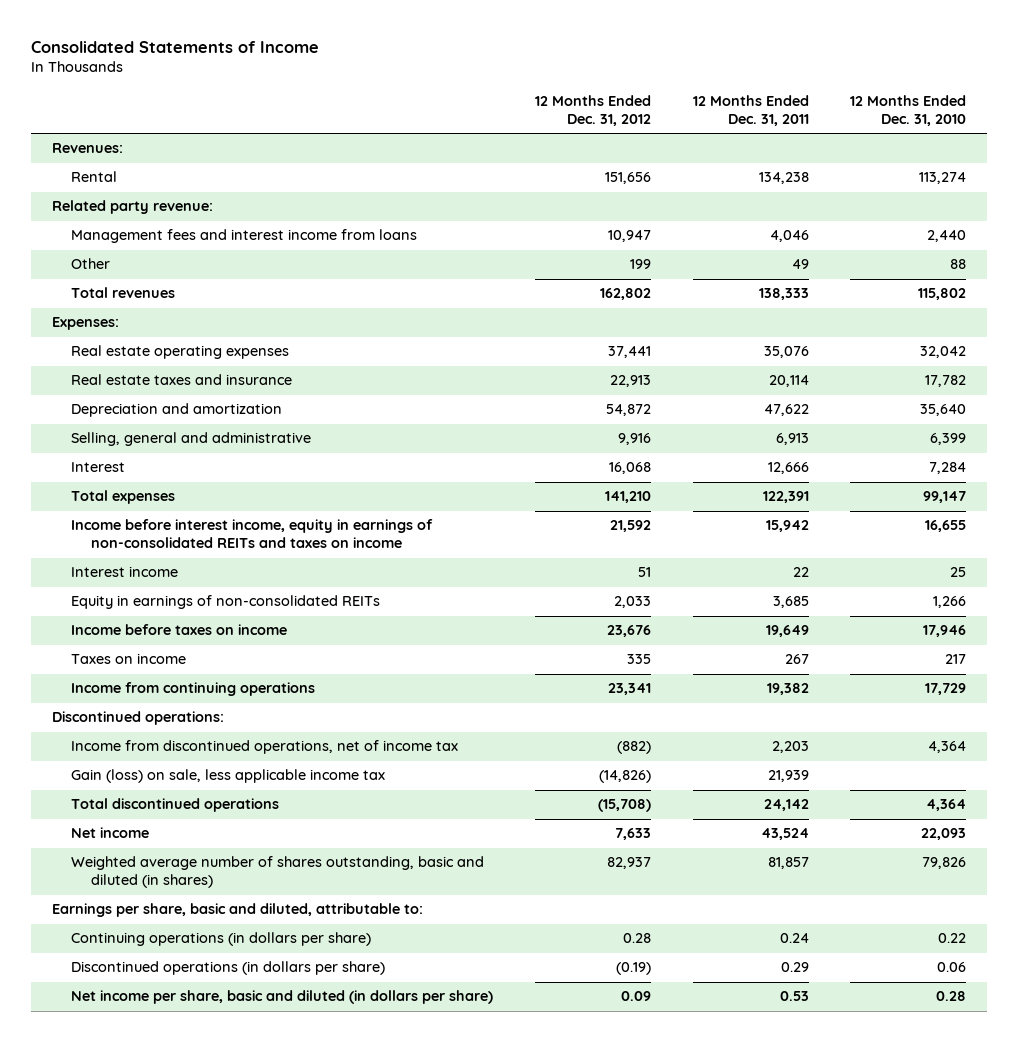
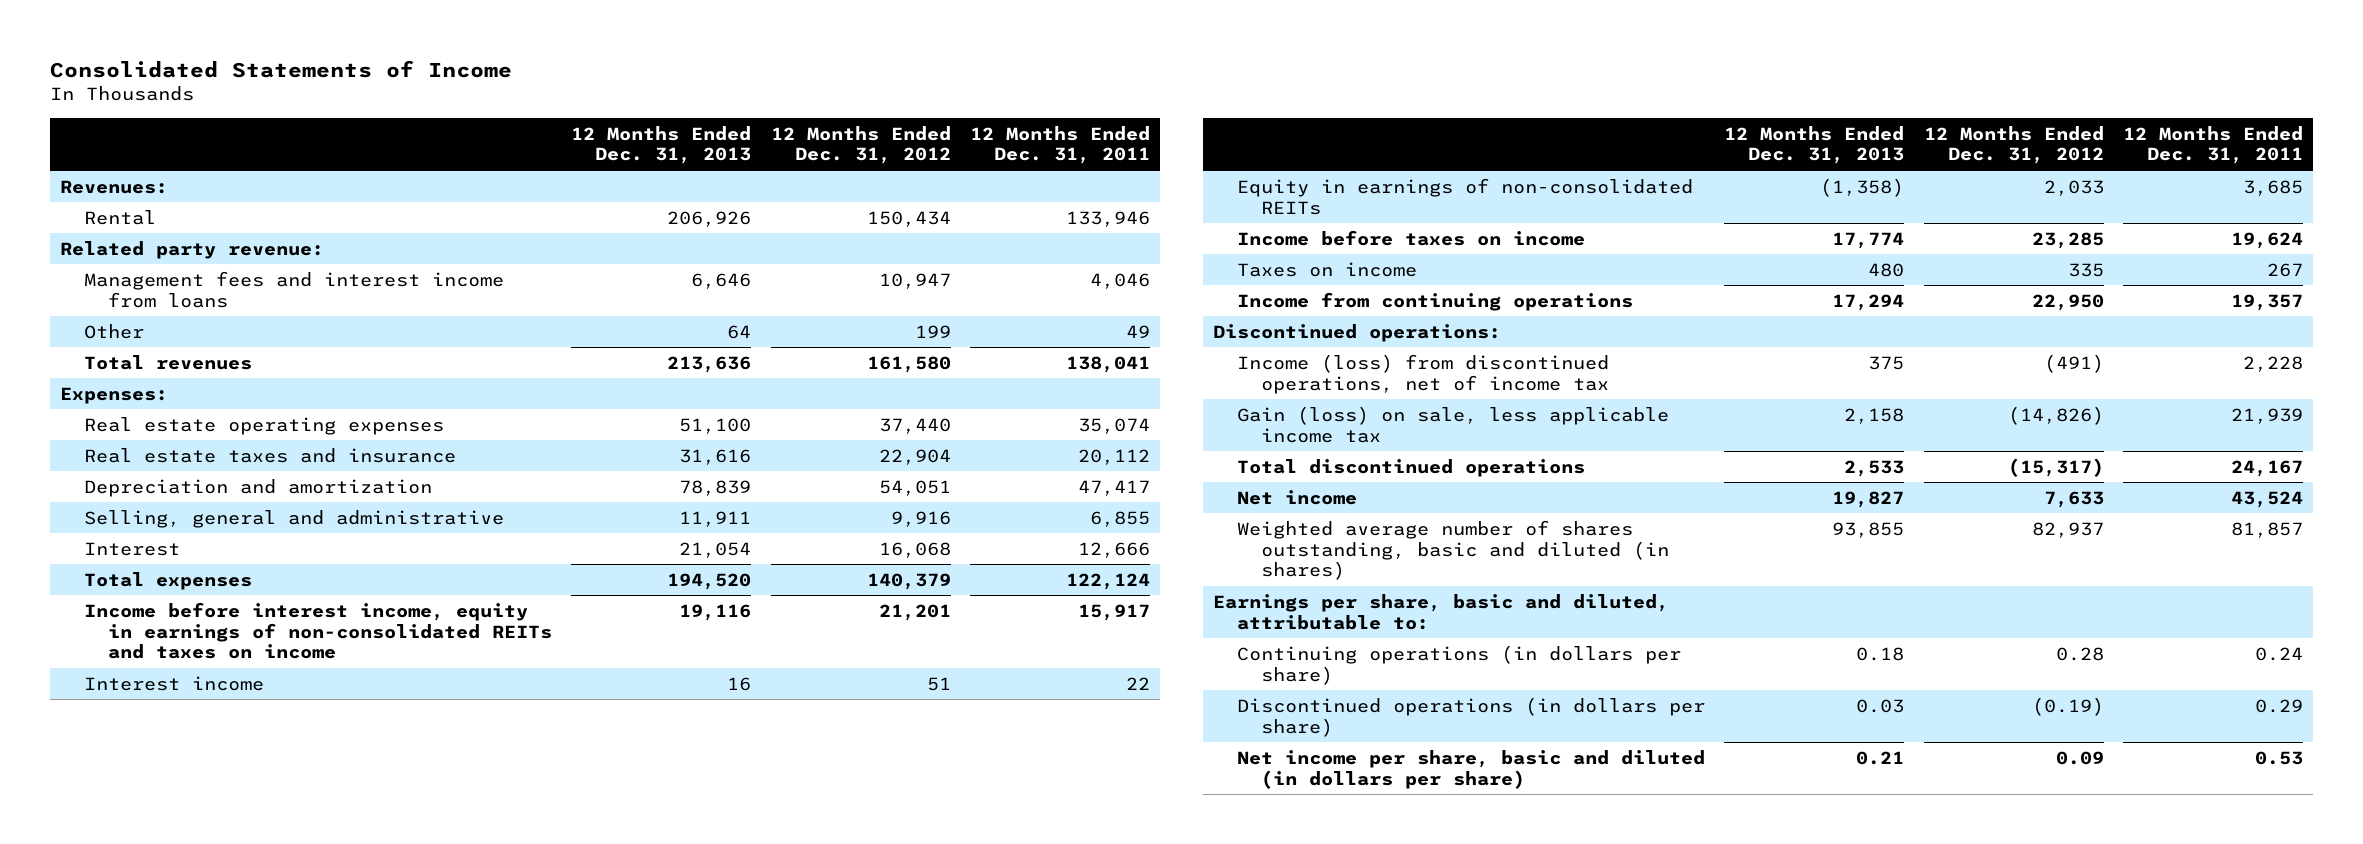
- | 12 Months Ended Dec. 31, 2012 | 12 Months Ended Dec. 31, 2011 | 12 Months Ended Dec. 31, 2010
+ | 12 Months Ended Dec. 31, 2013 | 12 Months Ended Dec. 31, 2012 | 12 Months Ended Dec. 31, 2011
- Rental | 151,656 | 134,238 | 113,274
+ Rental | 206,926 | 150,434 | 133,946
- Total revenues | 162,802 | 138,333 | 115,802
+ Total revenues | 213,636 | 161,580 | 138,041
- Real estate operating expenses | 37,441 | 35,076 | 32,042
- Real estate taxes and insurance | 22,913 | 20,114 | 17,782
- Depreciation and amortization | 54,872 | 47,622 | 35,640
- Selling, general and administrative | 9,916 | 6,913 | 6,399
+ Real estate operating expenses | 51,100 | 37,440 | 35,074
+ Real estate taxes and insurance | 31,616 | 22,904 | 20,112
+ Depreciation and amortization | 78,839 | 54,051 | 47,417
+ Selling, general and administrative | 11,911 | 9,916 | 6,855
- Total expenses | 141,210 | 122,391 | 99,147
- Income before interest income, equity in earnings of non-consolidated REITs and taxes on income | 21,592 | 15,942 | 16,655
+ Total expenses | 194,520 | 140,379 | 122,124
+ Income before interest income, equity in earnings of non-consolidated REITs and taxes on income | 19,116 | 21,201 | 15,917
- Income before taxes on income | 23,676 | 19,649 | 17,946
+ Income before taxes on income | 17,774 | 23,285 | 19,624
- Income from continuing operations | 23,341 | 19,382 | 17,729
+ Income from continuing operations | 17,294 | 22,950 | 19,357
- Income from discontinued operations, net of income tax | (882) | 2,203 | 4,364
+ Income (loss) from discontinued operations, net of income tax | 375 | (491) | 2,228
- Total discontinued operations | (15,708) | 24,142 | 4,364
+ Total discontinued operations | 2,533 | (15,317) | 24,167

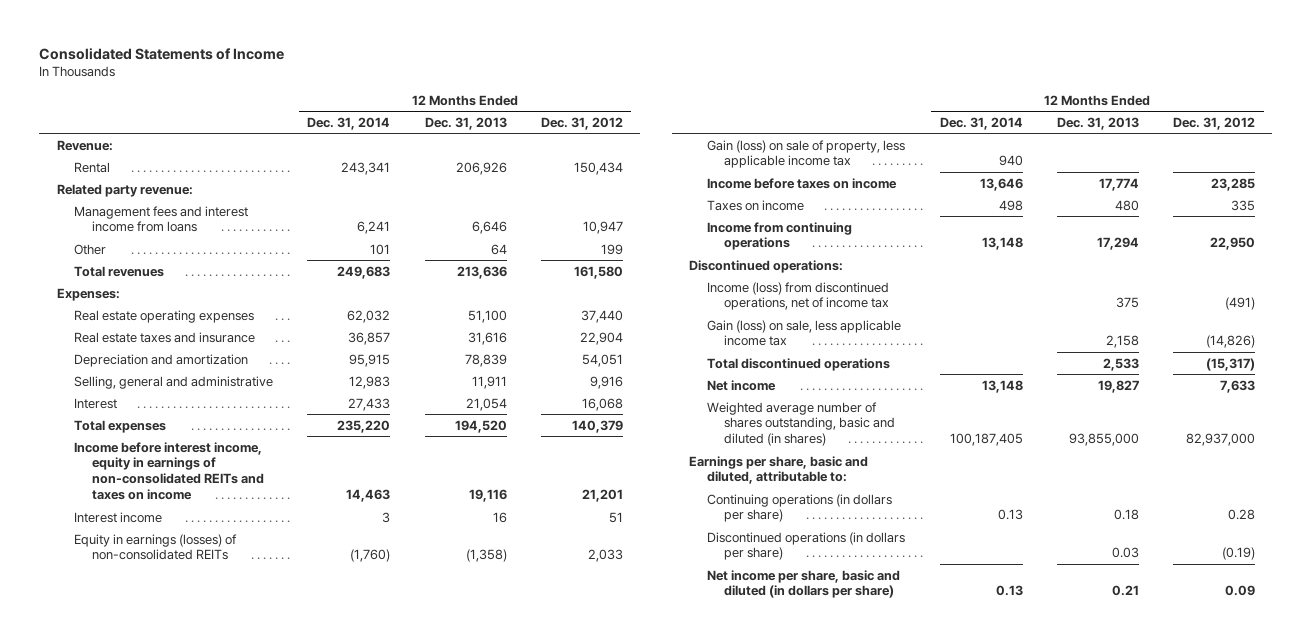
- | 12 Months Ended Dec. 31, 2013 | 12 Months Ended Dec. 31, 2012 | 12 Months Ended Dec. 31, 2011
+ | 12 Months Ended Dec. 31, 2014 | 12 Months Ended Dec. 31, 2013 | 12 Months Ended Dec. 31, 2012
- Revenues:
+ Revenue:
- Equity in earnings of non-consolidated REITs | (1,358) | 2,033 | 3,685
+ Equity in earnings (losses) of non-consolidated REITs | (1,760) | (1,358) | 2,033
+ Gain (loss) on sale of property, less applicable income tax | 940 | |
- Weighted average number of shares outstanding, basic and diluted (in shares) | 93,855 | 82,937 | 81,857
+ Weighted average number of shares outstanding, basic and diluted (in shares) | 100,187,405 | 93,855,000 | 82,937,000

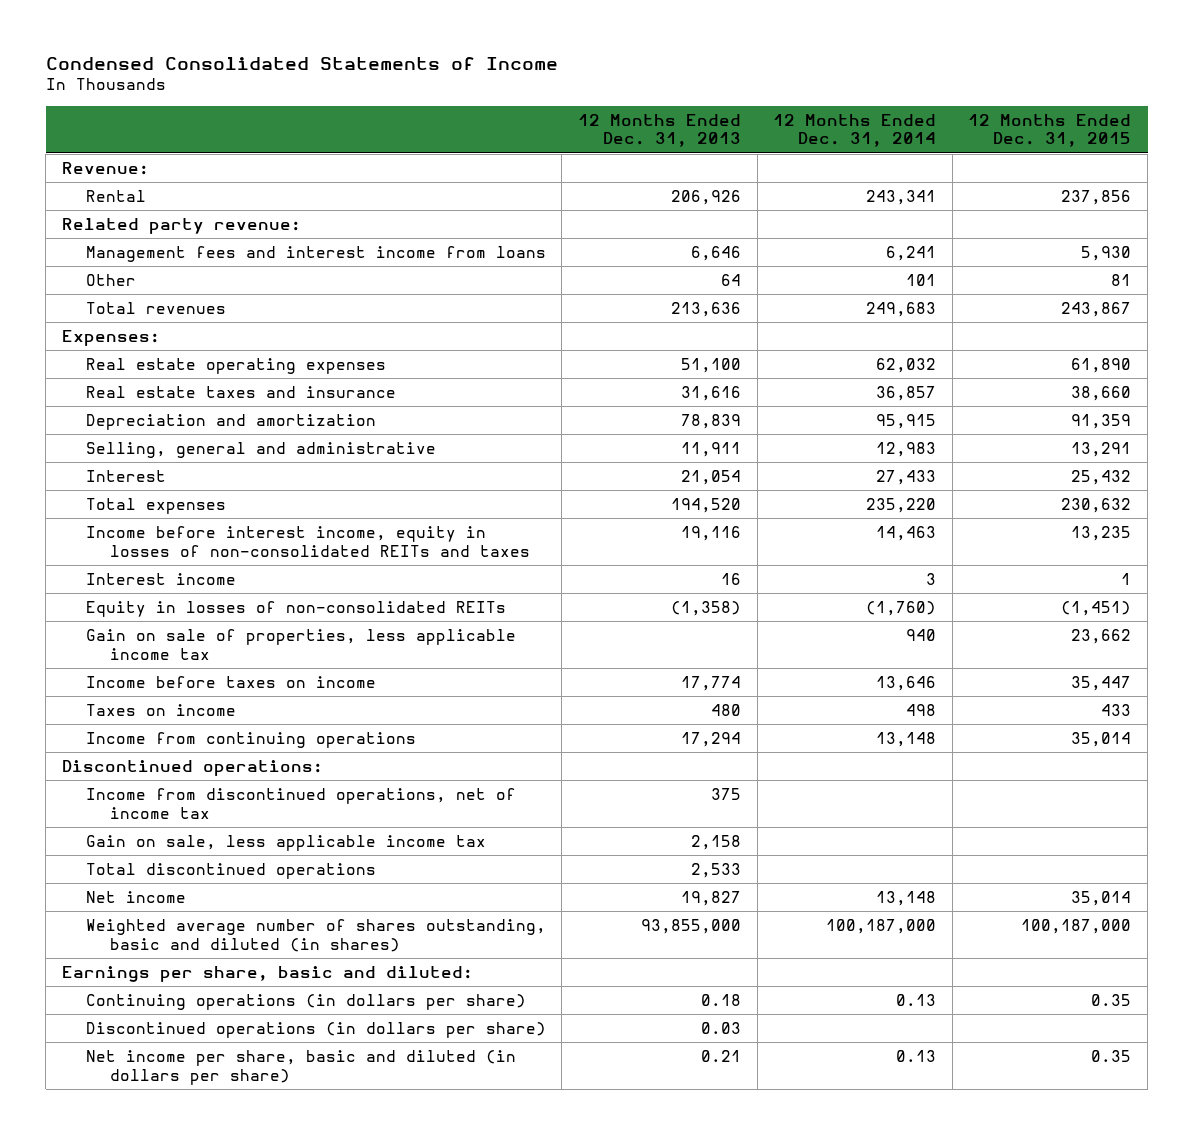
- Consolidated Statements of Income
+ Condensed Consolidated Statements of Income
- | 12 Months Ended Dec. 31, 2014 | 12 Months Ended Dec. 31, 2013 | 12 Months Ended Dec. 31, 2012
+ | 12 Months Ended Dec. 31, 2013 | 12 Months Ended Dec. 31, 2014 | 12 Months Ended Dec. 31, 2015
- Income before interest income, equity in earnings of non-consolidated REITs and taxes on income | 14,463 | 19,116 | 21,201
+ Income before interest income, equity in losses of non-consolidated REITs and taxes | 19,116 | 14,463 | 13,235
- Equity in earnings (losses) of non-consolidated REITs | (1,760) | (1,358) | 2,033
- Gain (loss) on sale of property, less applicable income tax | 940 | |
+ Equity in losses of non-consolidated REITs | (1,358) | (1,760) | (1,451)
+ Gain on sale of properties, less applicable income tax | | 940 | 23,662
- Income (loss) from discontinued operations, net of income tax | | 375 | (491)
- Gain (loss) on sale, less applicable income tax | | 2,158 | (14,826)
+ Income from discontinued operations, net of income tax | 375 | |
+ Gain on sale, less applicable income tax | 2,158 | |
- Weighted average number of shares outstanding, basic and diluted (in shares) | 100,187,405 | 93,855,000 | 82,937,000
- Earnings per share, basic and diluted, attributable to:
+ Weighted average number of shares outstanding, basic and diluted (in shares) | 93,855,000 | 100,187,000 | 100,187,000
+ Earnings per share, basic and diluted:

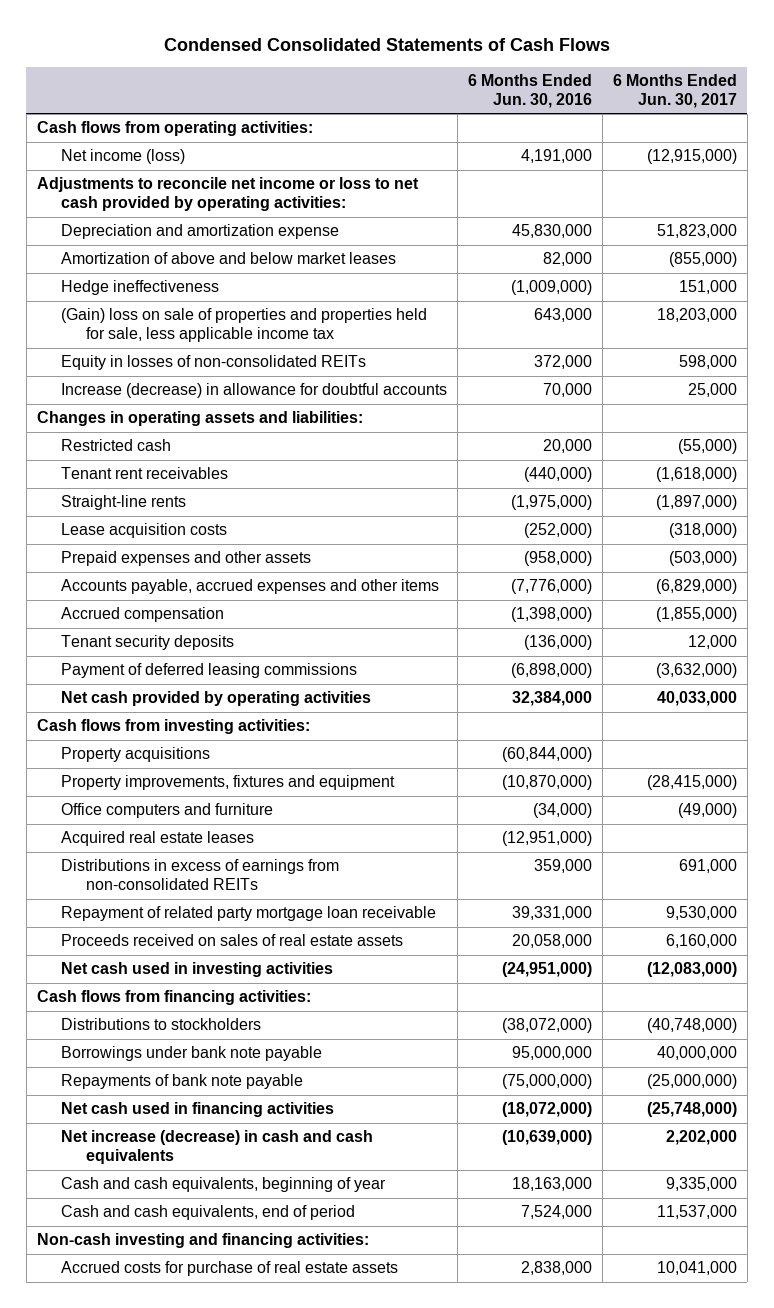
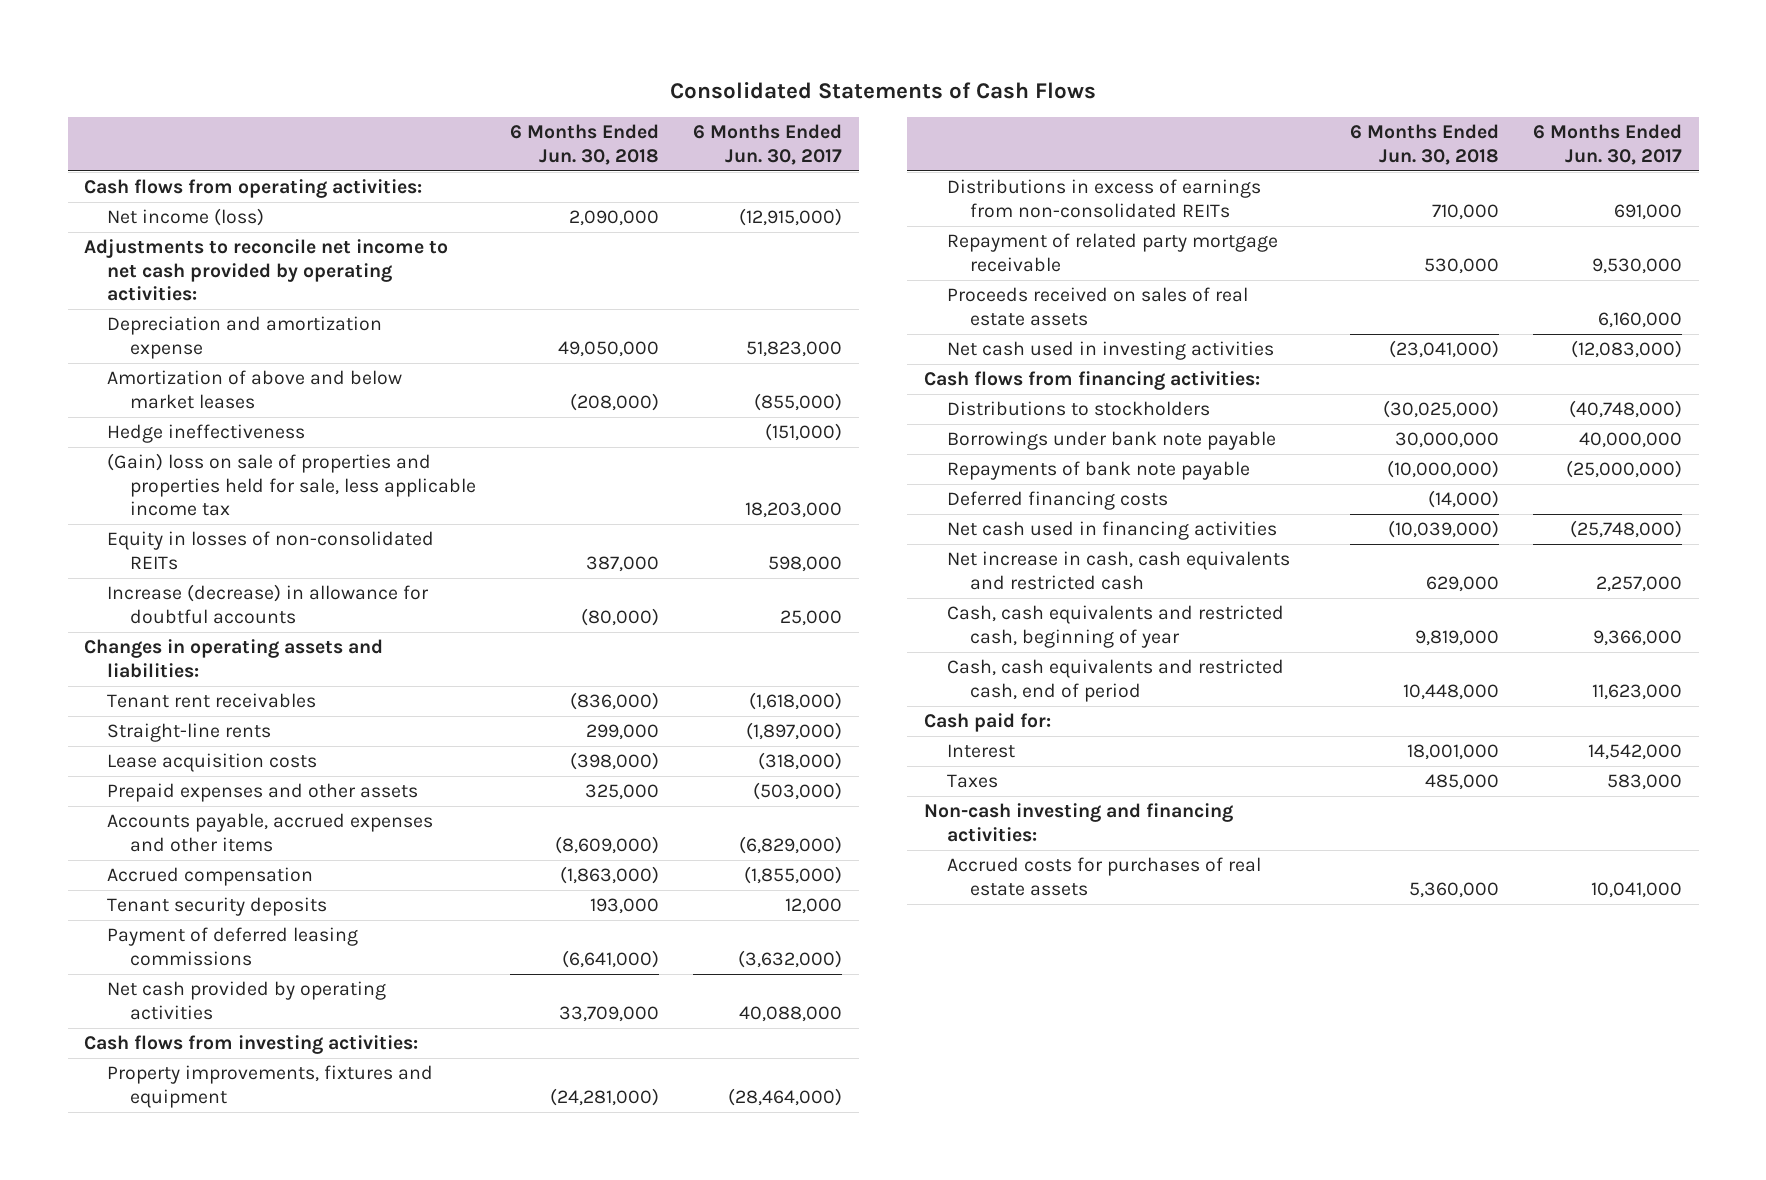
- Condensed Consolidated Statements of Cash Flows
+ Consolidated Statements of Cash Flows
- | 6 Months Ended Jun. 30, 2016 | 6 Months Ended Jun. 30, 2017
+ | 6 Months Ended Jun. 30, 2018 | 6 Months Ended Jun. 30, 2017
- Adjustments to reconcile net income or loss to net cash provided by operating activities:
+ Adjustments to reconcile net income to net cash provided by operating activities:
- Hedge ineffectiveness | (1,009,000) | 151,000
+ Hedge ineffectiveness | | (151,000)
- Restricted cash | 20,000 | (55,000)
- Net cash provided by operating activities | 32,384,000 | 40,033,000
+ Net cash provided by operating activities | 33,709,000 | 40,088,000
- Property acquisitions | (60,844,000) |
- Property improvements, fixtures and equipment | (10,870,000) | (28,415,000)
- Office computers and furniture | (34,000) | (49,000)
- Acquired real estate leases | (12,951,000) |
+ Property improvements, fixtures and equipment | (24,281,000) | (28,464,000)
- Repayment of related party mortgage loan receivable | 39,331,000 | 9,530,000
+ Repayment of related party mortgage receivable | 530,000 | 9,530,000
+ Deferred financing costs | (14,000) |
- Net increase (decrease) in cash and cash equivalents | (10,639,000) | 2,202,000
- Cash and cash equivalents, beginning of year | 18,163,000 | 9,335,000
- Cash and cash equivalents, end of period | 7,524,000 | 11,537,000
+ Net increase in cash, cash equivalents and restricted cash | 629,000 | 2,257,000
+ Cash, cash equivalents and restricted cash, beginning of year | 9,819,000 | 9,366,000
+ Cash, cash equivalents and restricted cash, end of period | 10,448,000 | 11,623,000
+ Cash paid for:
+ Interest | 18,001,000 | 14,542,000
+ Taxes | 485,000 | 583,000
- Accrued costs for purchase of real estate assets | 2,838,000 | 10,041,000
+ Accrued costs for purchases of real estate assets | 5,360,000 | 10,041,000

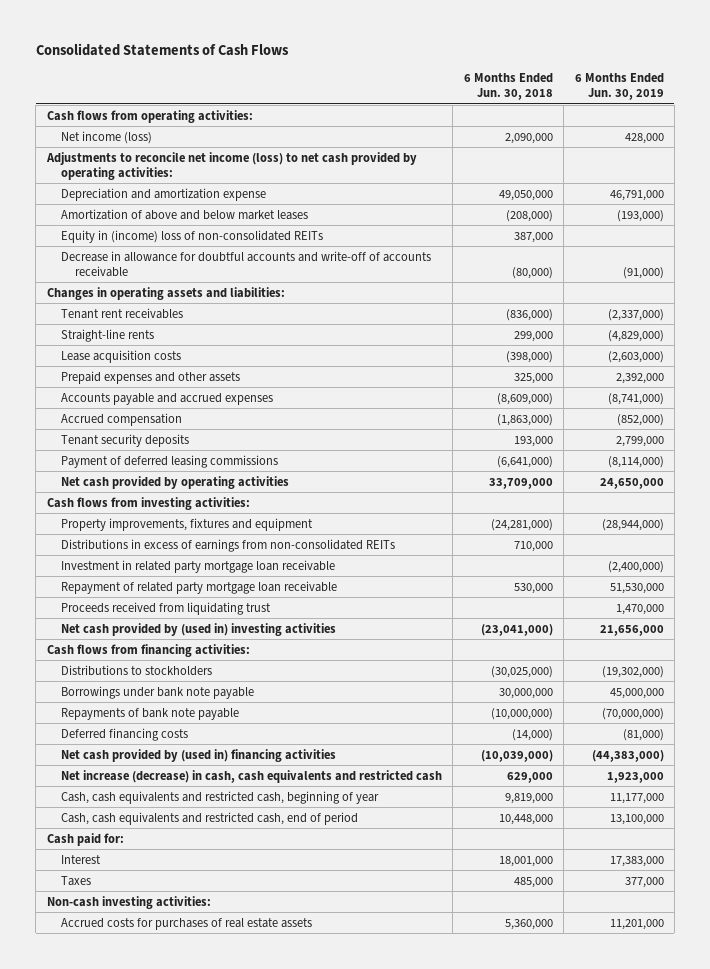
- | 6 Months Ended Jun. 30, 2018 | 6 Months Ended Jun. 30, 2017
+ | 6 Months Ended Jun. 30, 2018 | 6 Months Ended Jun. 30, 2019
- Adjustments to reconcile net income to net cash provided by operating activities:
+ Adjustments to reconcile net income (loss) to net cash provided by operating activities:
- Hedge ineffectiveness | | (151,000)
- (Gain) loss on sale of properties and properties held for sale, less applicable income tax | | 18,203,000
- Equity in losses of non-consolidated REITs | 387,000 | 598,000
- Increase (decrease) in allowance for doubtful accounts | (80,000) | 25,000
+ Equity in (income) loss of non-consolidated REITs | 387,000 |
+ Decrease in allowance for doubtful accounts and write-off of accounts receivable | (80,000) | (91,000)
- Accounts payable, accrued expenses and other items | (8,609,000) | (6,829,000)
+ Accounts payable and accrued expenses | (8,609,000) | (8,741,000)
- Repayment of related party mortgage receivable | 530,000 | 9,530,000
- Proceeds received on sales of real estate assets | | 6,160,000
- Net cash used in investing activities | (23,041,000) | (12,083,000)
+ Investment in related party mortgage loan receivable | | (2,400,000)
+ Repayment of related party mortgage loan receivable | 530,000 | 51,530,000
+ Proceeds received from liquidating trust | | 1,470,000
+ Net cash provided by (used in) investing activities | (23,041,000) | 21,656,000
- Net cash used in financing activities | (10,039,000) | (25,748,000)
- Net increase in cash, cash equivalents and restricted cash | 629,000 | 2,257,000
+ Net cash provided by (used in) financing activities | (10,039,000) | (44,383,000)
+ Net increase (decrease) in cash, cash equivalents and restricted cash | 629,000 | 1,923,000
- Non-cash investing and financing activities:
+ Non-cash investing activities:

